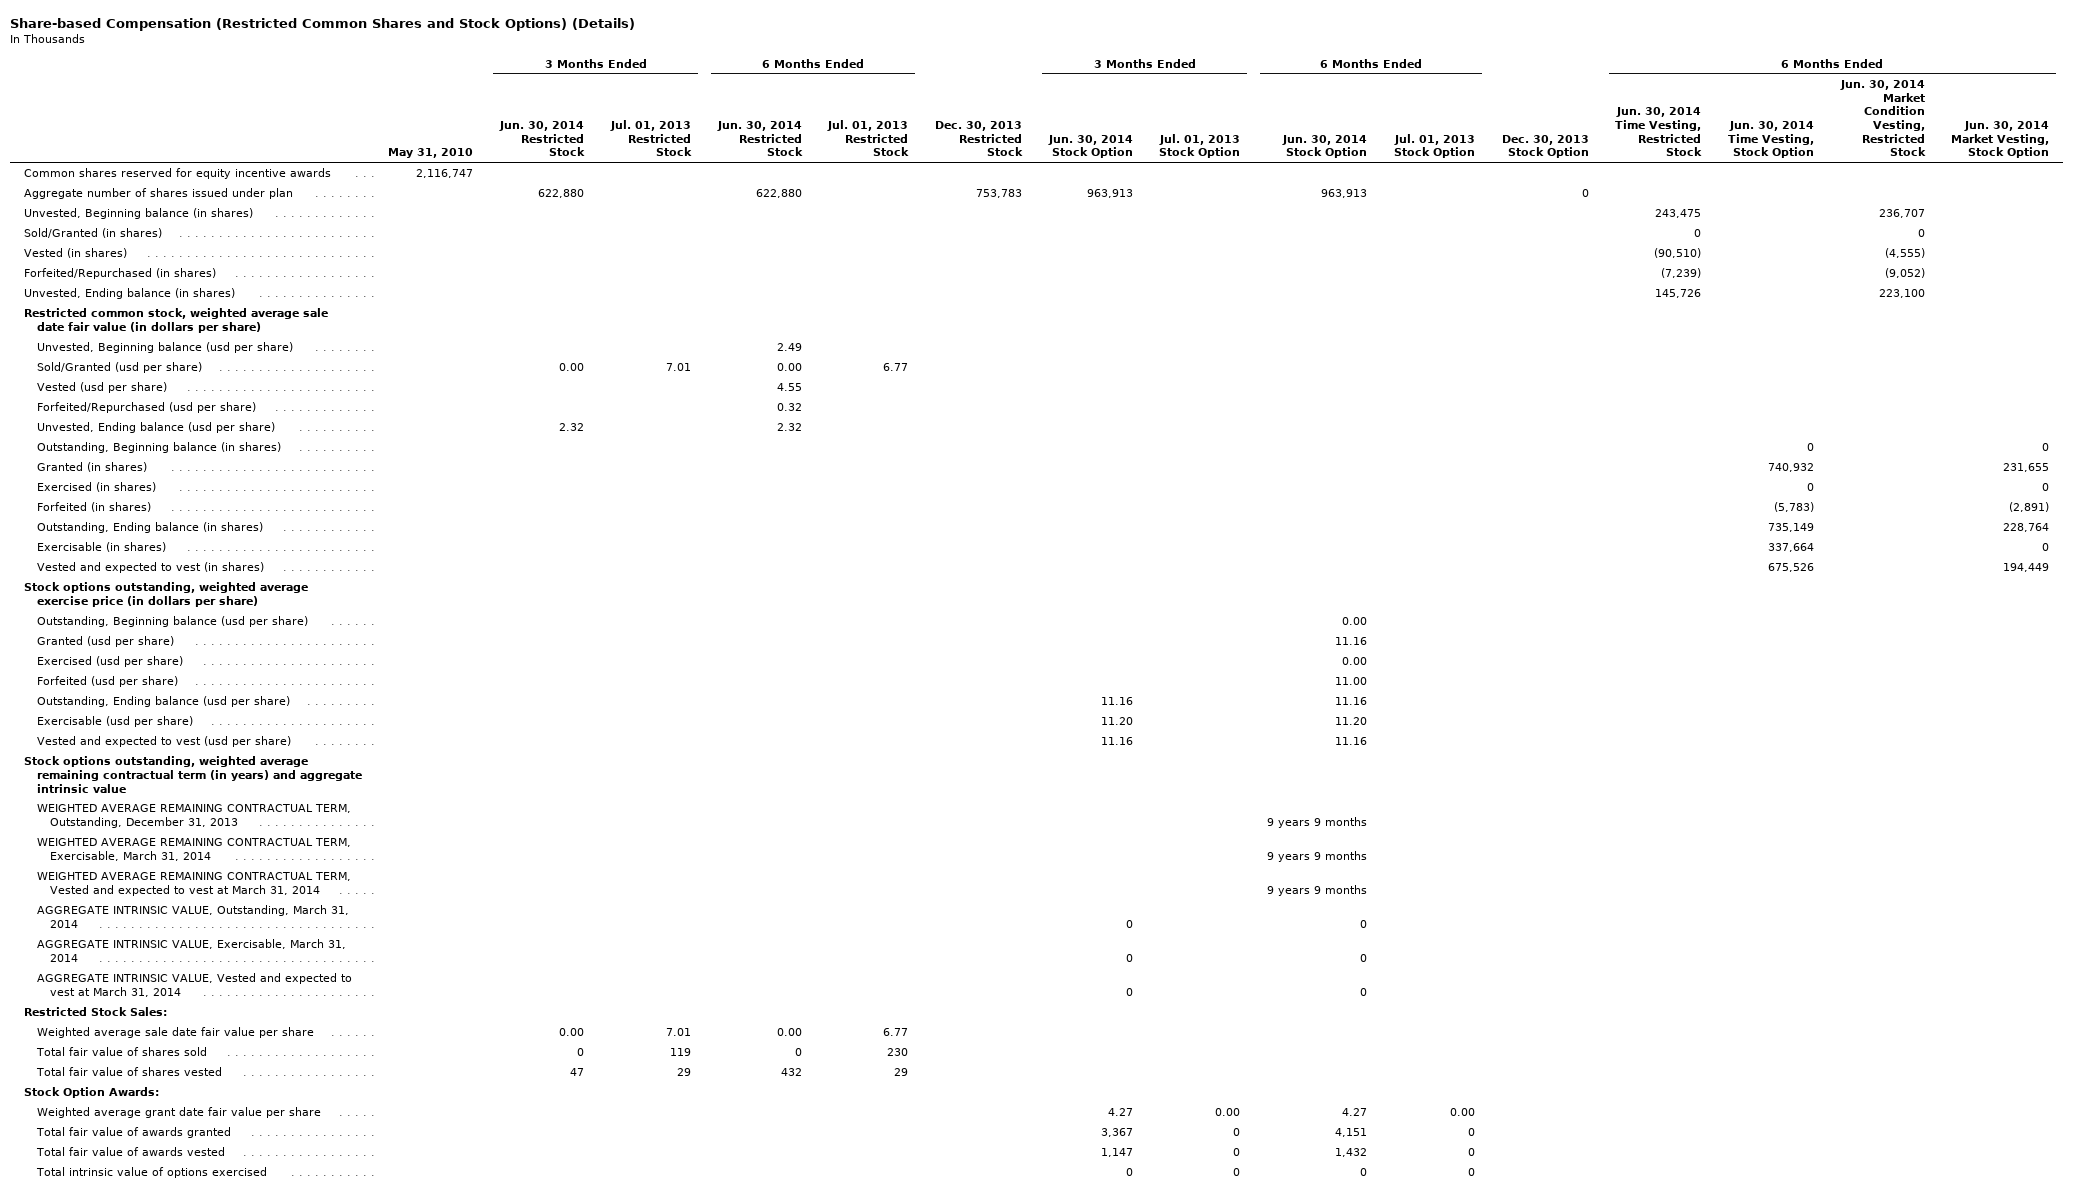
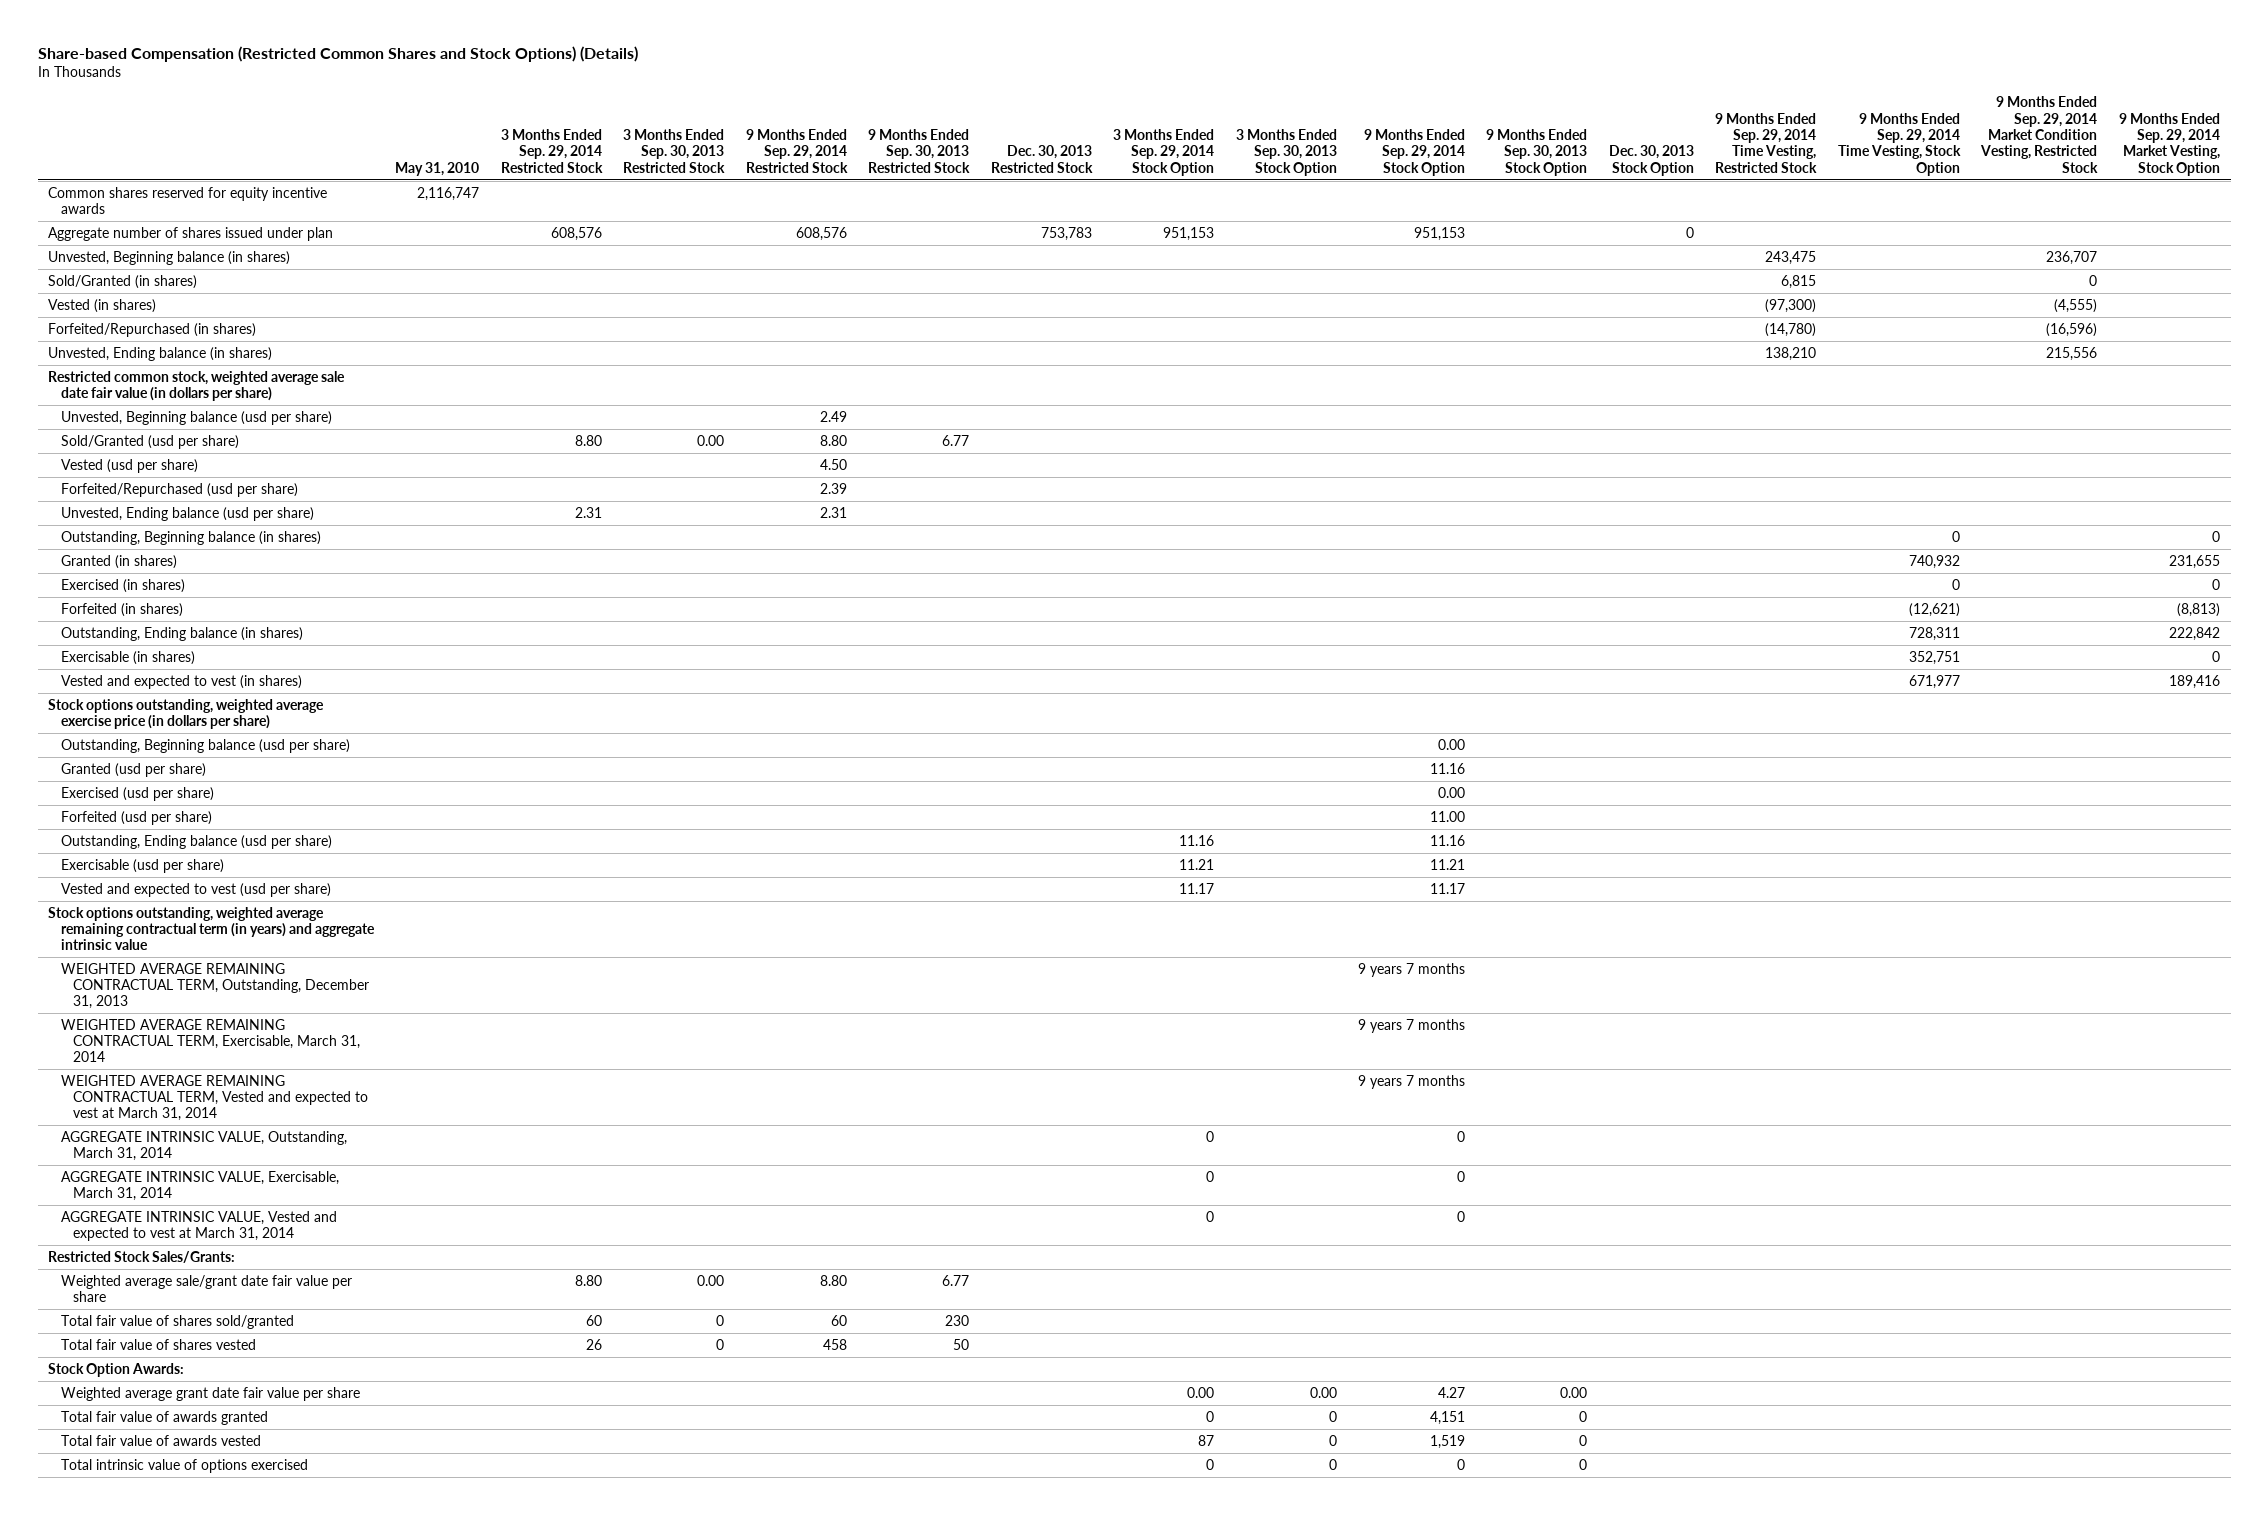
- | May 31, 2010 | 3 Months Ended Jun. 30, 2014 Restricted Stock | 3 Months Ended Jul. 01, 2013 Restricted Stock | 6 Months Ended Jun. 30, 2014 Restricted Stock | 6 Months Ended Jul. 01, 2013 Restricted Stock | Dec. 30, 2013 Restricted Stock | 3 Months Ended Jun. 30, 2014 Stock Option | 3 Months Ended Jul. 01, 2013 Stock Option | 6 Months Ended Jun. 30, 2014 Stock Option | 6 Months Ended Jul. 01, 2013 Stock Option | Dec. 30, 2013 Stock Option | 6 Months Ended Jun. 30, 2014 Time Vesting, Restricted Stock | 6 Months Ended Jun. 30, 2014 Time Vesting, Stock Option | 6 Months Ended Jun. 30, 2014 Market Condition Vesting, Restricted Stock | 6 Months Ended Jun. 30, 2014 Market Vesting, Stock Option
+ | May 31, 2010 | 3 Months Ended Sep. 29, 2014 Restricted Stock | 3 Months Ended Sep. 30, 2013 Restricted Stock | 9 Months Ended Sep. 29, 2014 Restricted Stock | 9 Months Ended Sep. 30, 2013 Restricted Stock | Dec. 30, 2013 Restricted Stock | 3 Months Ended Sep. 29, 2014 Stock Option | 3 Months Ended Sep. 30, 2013 Stock Option | 9 Months Ended Sep. 29, 2014 Stock Option | 9 Months Ended Sep. 30, 2013 Stock Option | Dec. 30, 2013 Stock Option | 9 Months Ended Sep. 29, 2014 Time Vesting, Restricted Stock | 9 Months Ended Sep. 29, 2014 Time Vesting, Stock Option | 9 Months Ended Sep. 29, 2014 Market Condition Vesting, Restricted Stock | 9 Months Ended Sep. 29, 2014 Market Vesting, Stock Option
- Restricted Stock Sales:
- Weighted average sale date fair value per share | | 0.00 | 7.01 | 0.00 | 6.77 | | | | | | | | | |
- Total fair value of shares sold | | 0 | 119 | 0 | 230 | | | | | | | | | |
+ Restricted Stock Sales/Grants:
+ Weighted average sale/grant date fair value per share | | 8.80 | 0.00 | 8.80 | 6.77 | | | | | | | | | |
+ Total fair value of shares sold/granted | | 60 | 0 | 60 | 230 | | | | | | | | | |

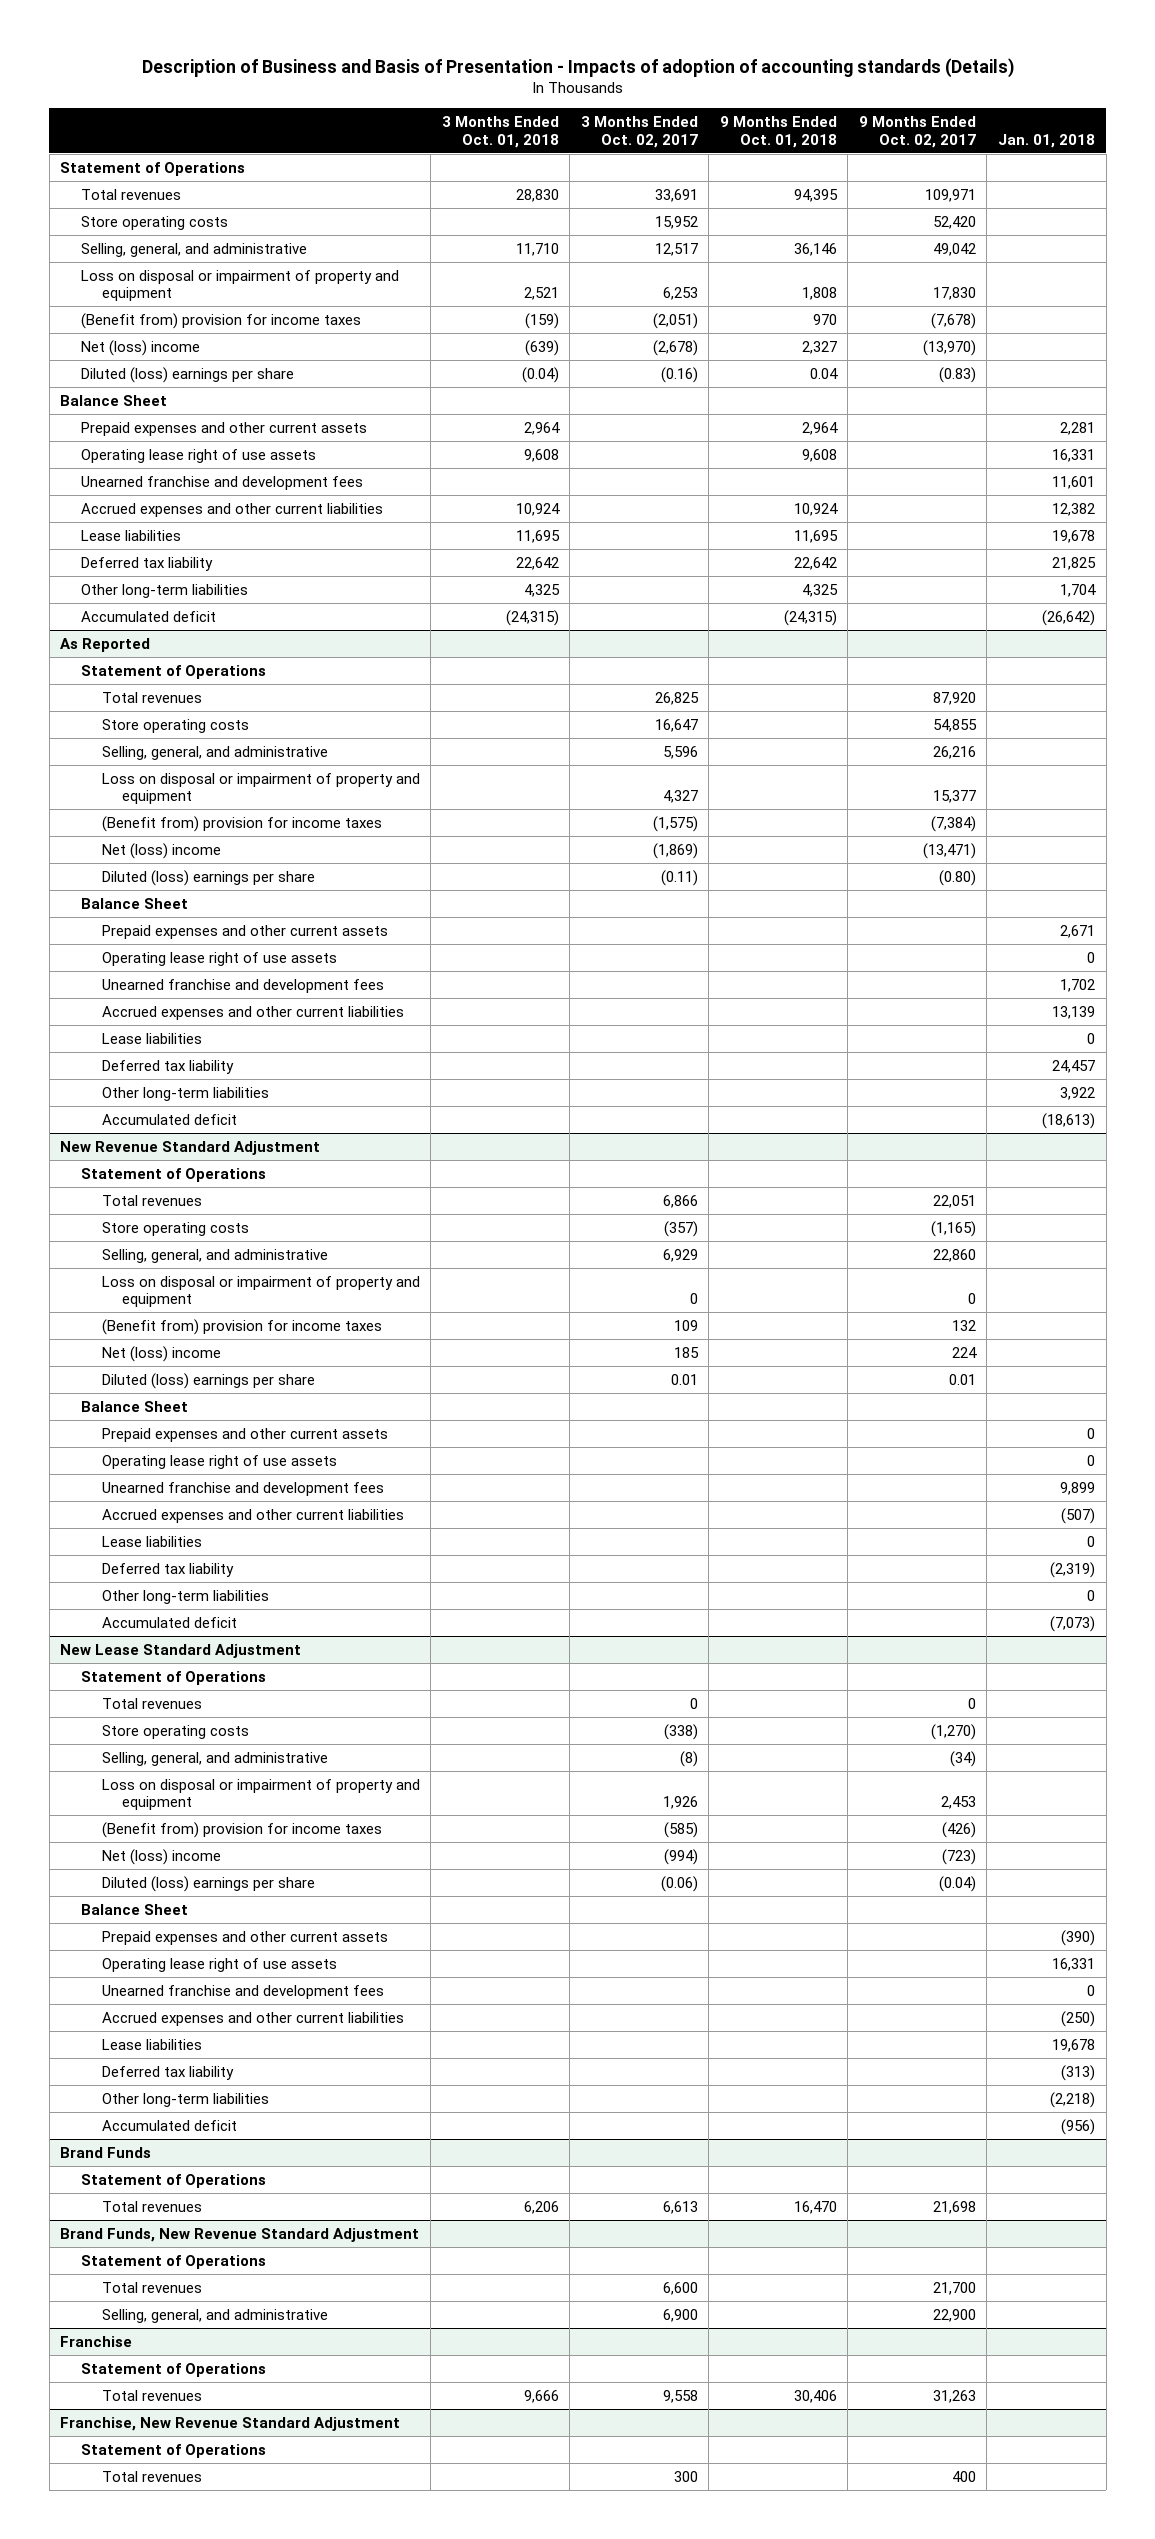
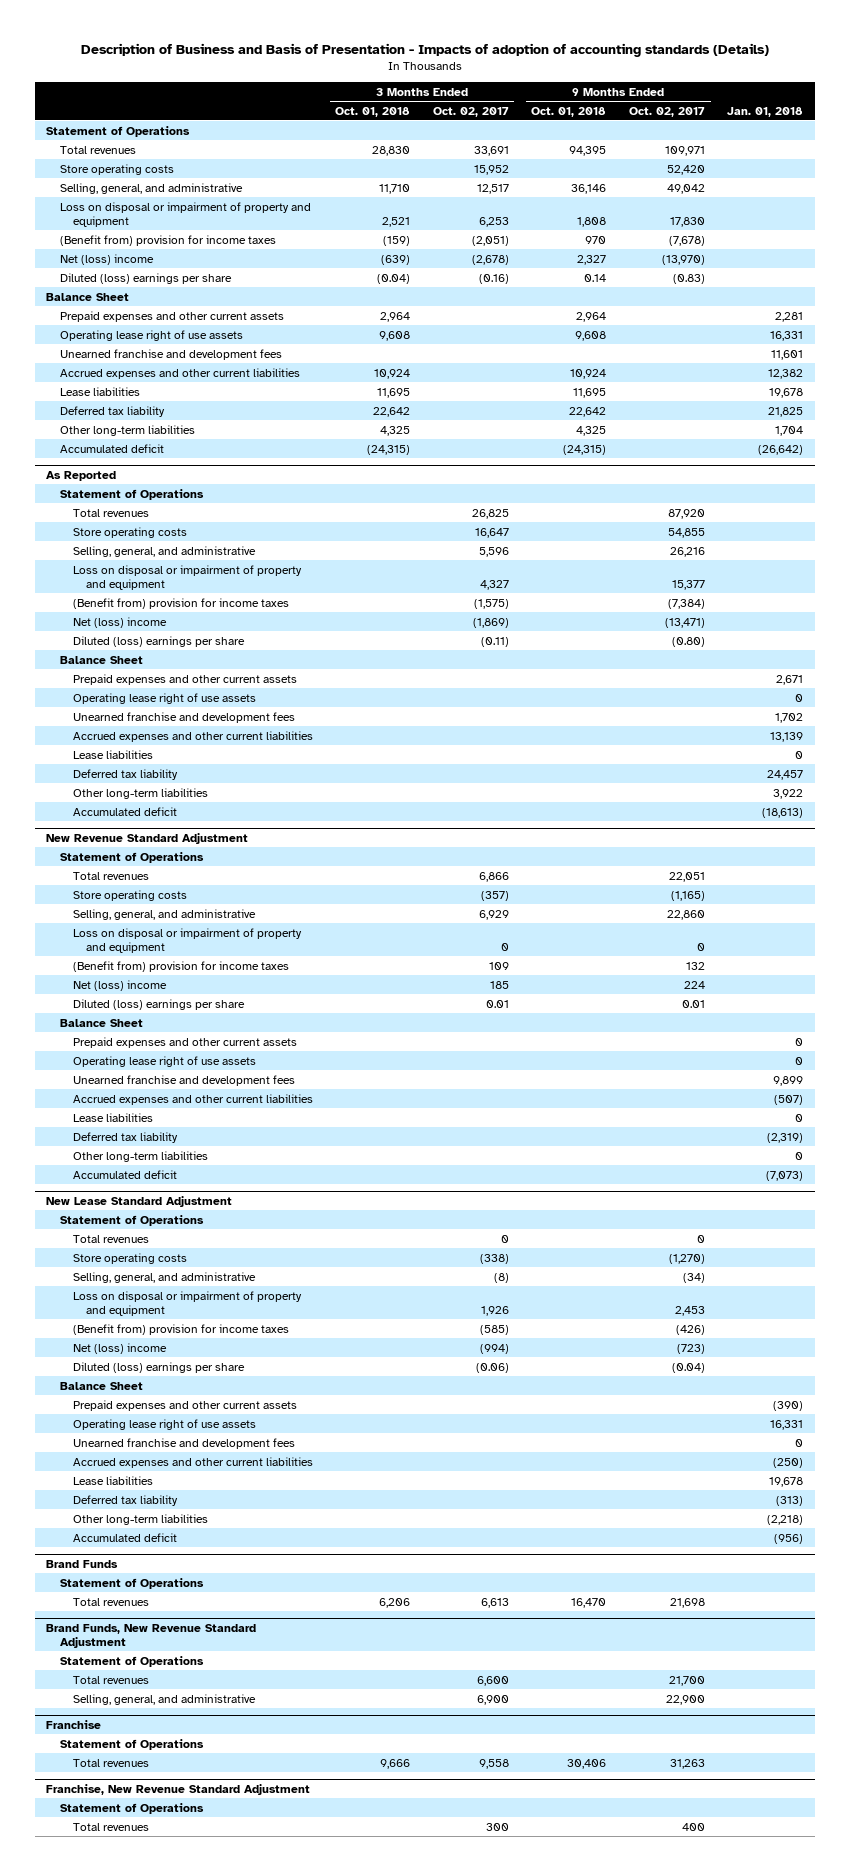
- Diluted (loss) earnings per share | (0.04) | (0.16) | 0.04 | (0.83) |
+ Diluted (loss) earnings per share | (0.04) | (0.16) | 0.14 | (0.83) |

